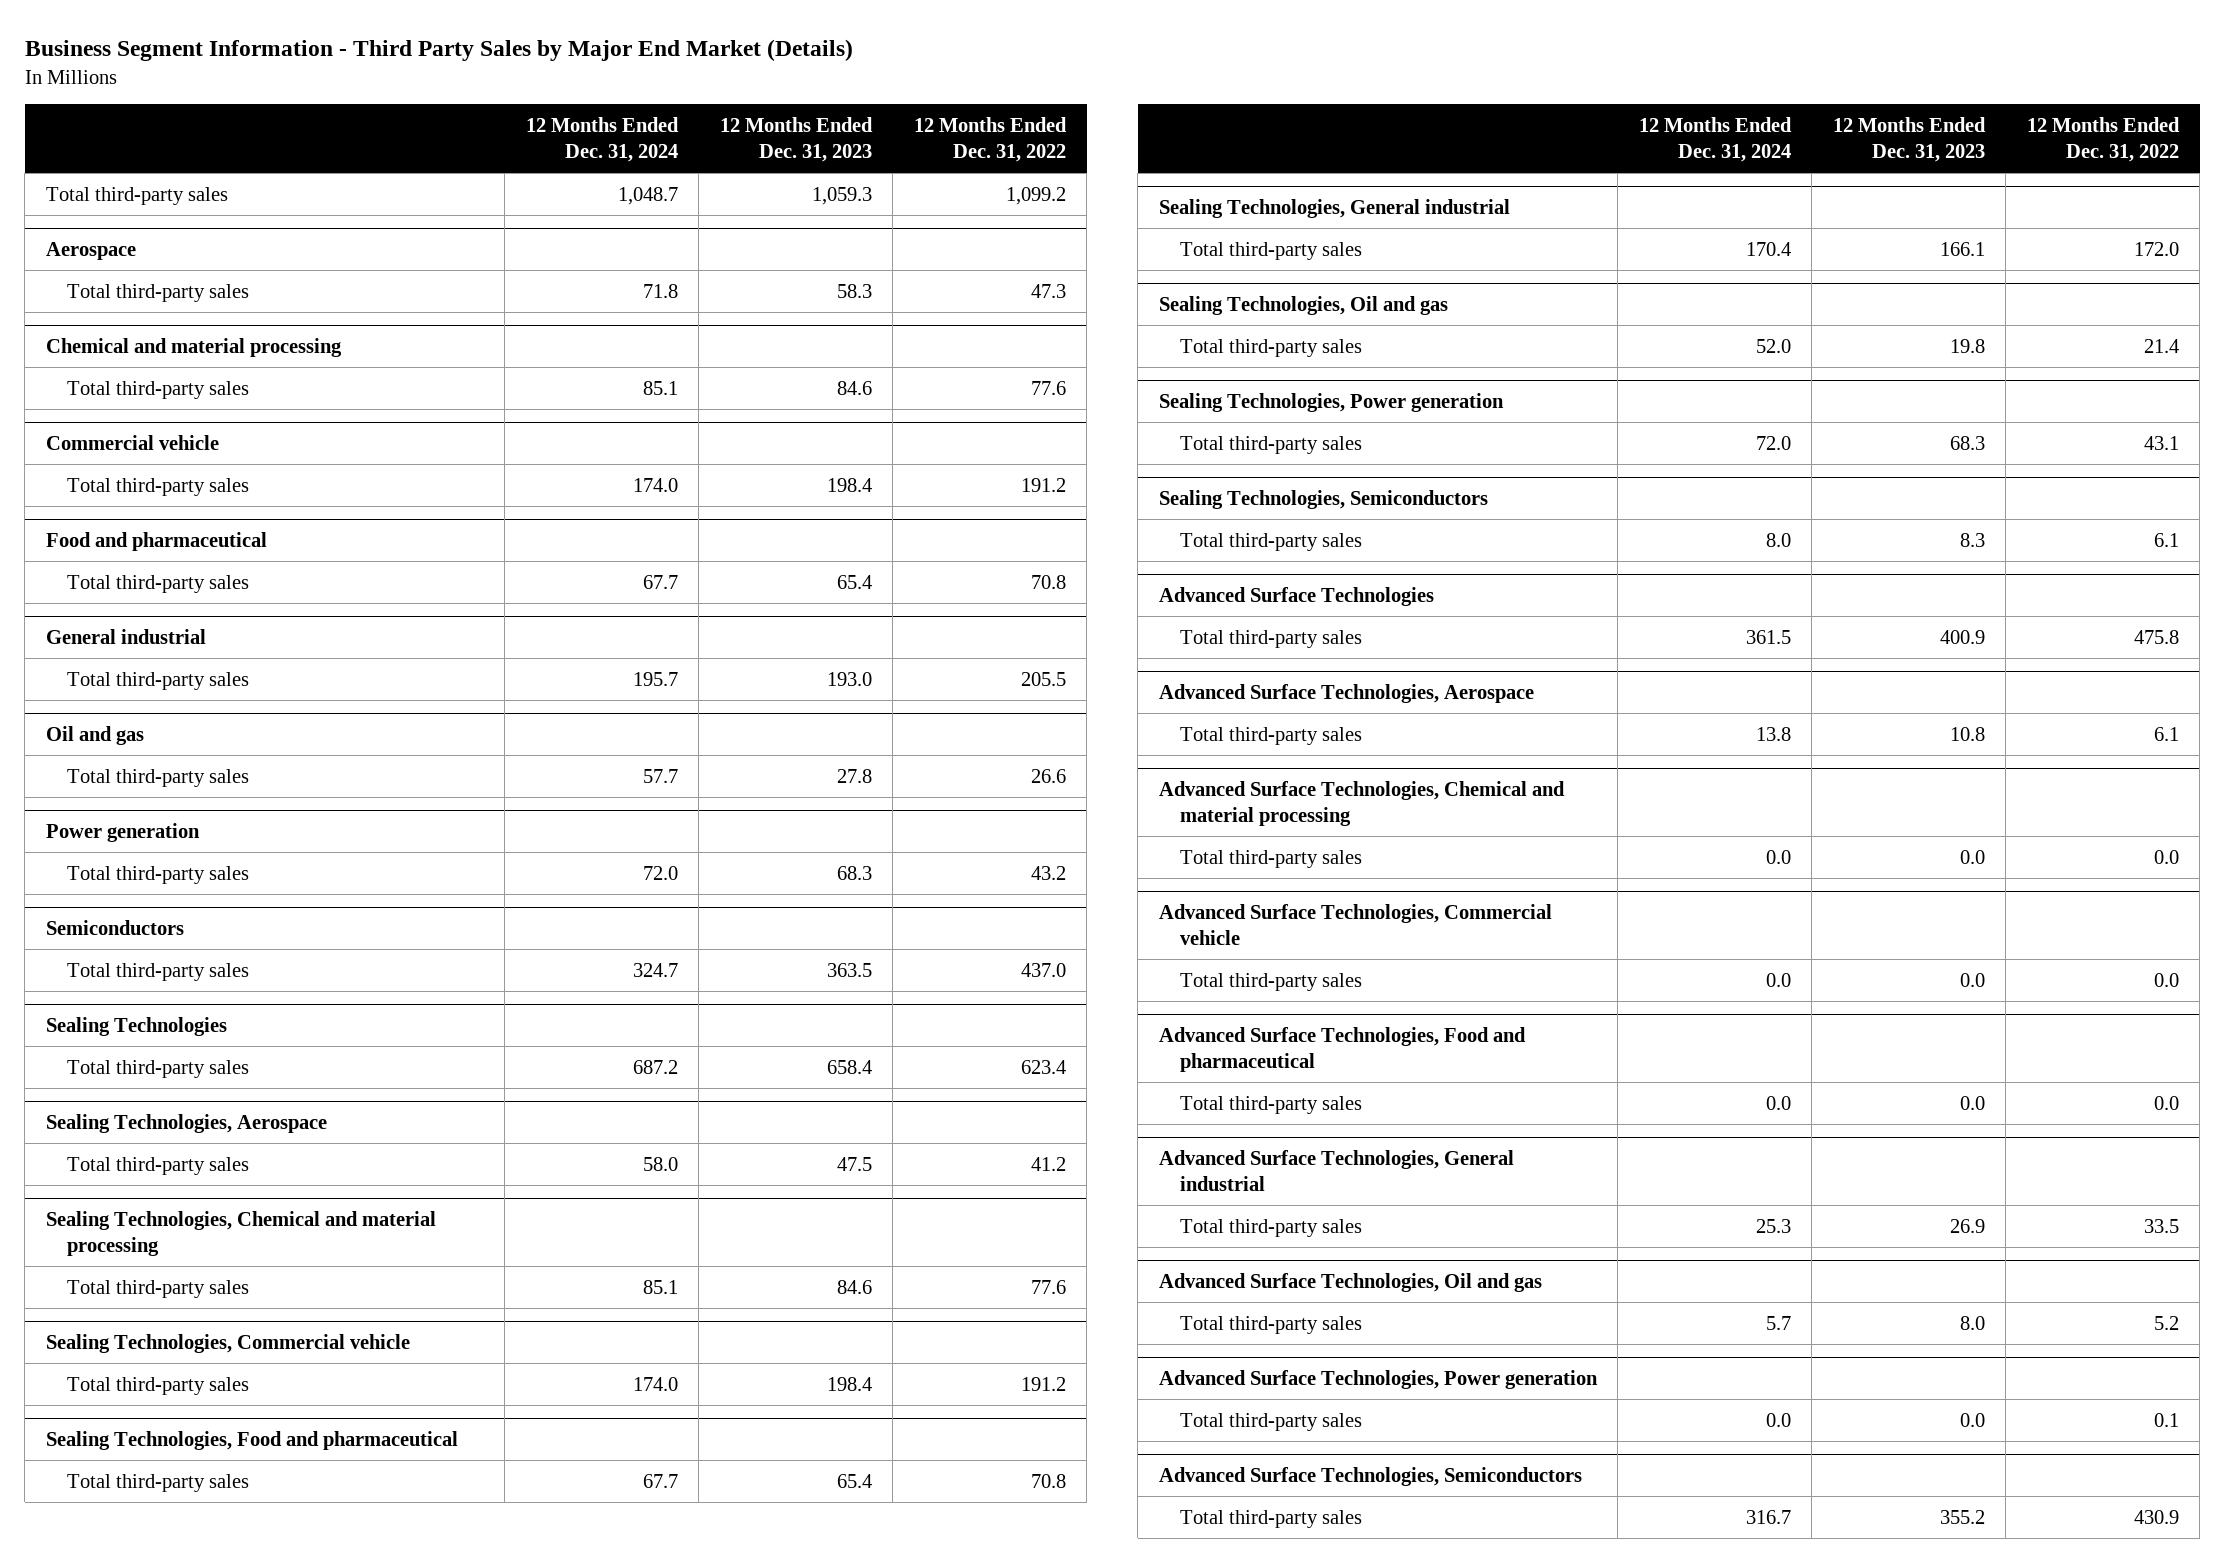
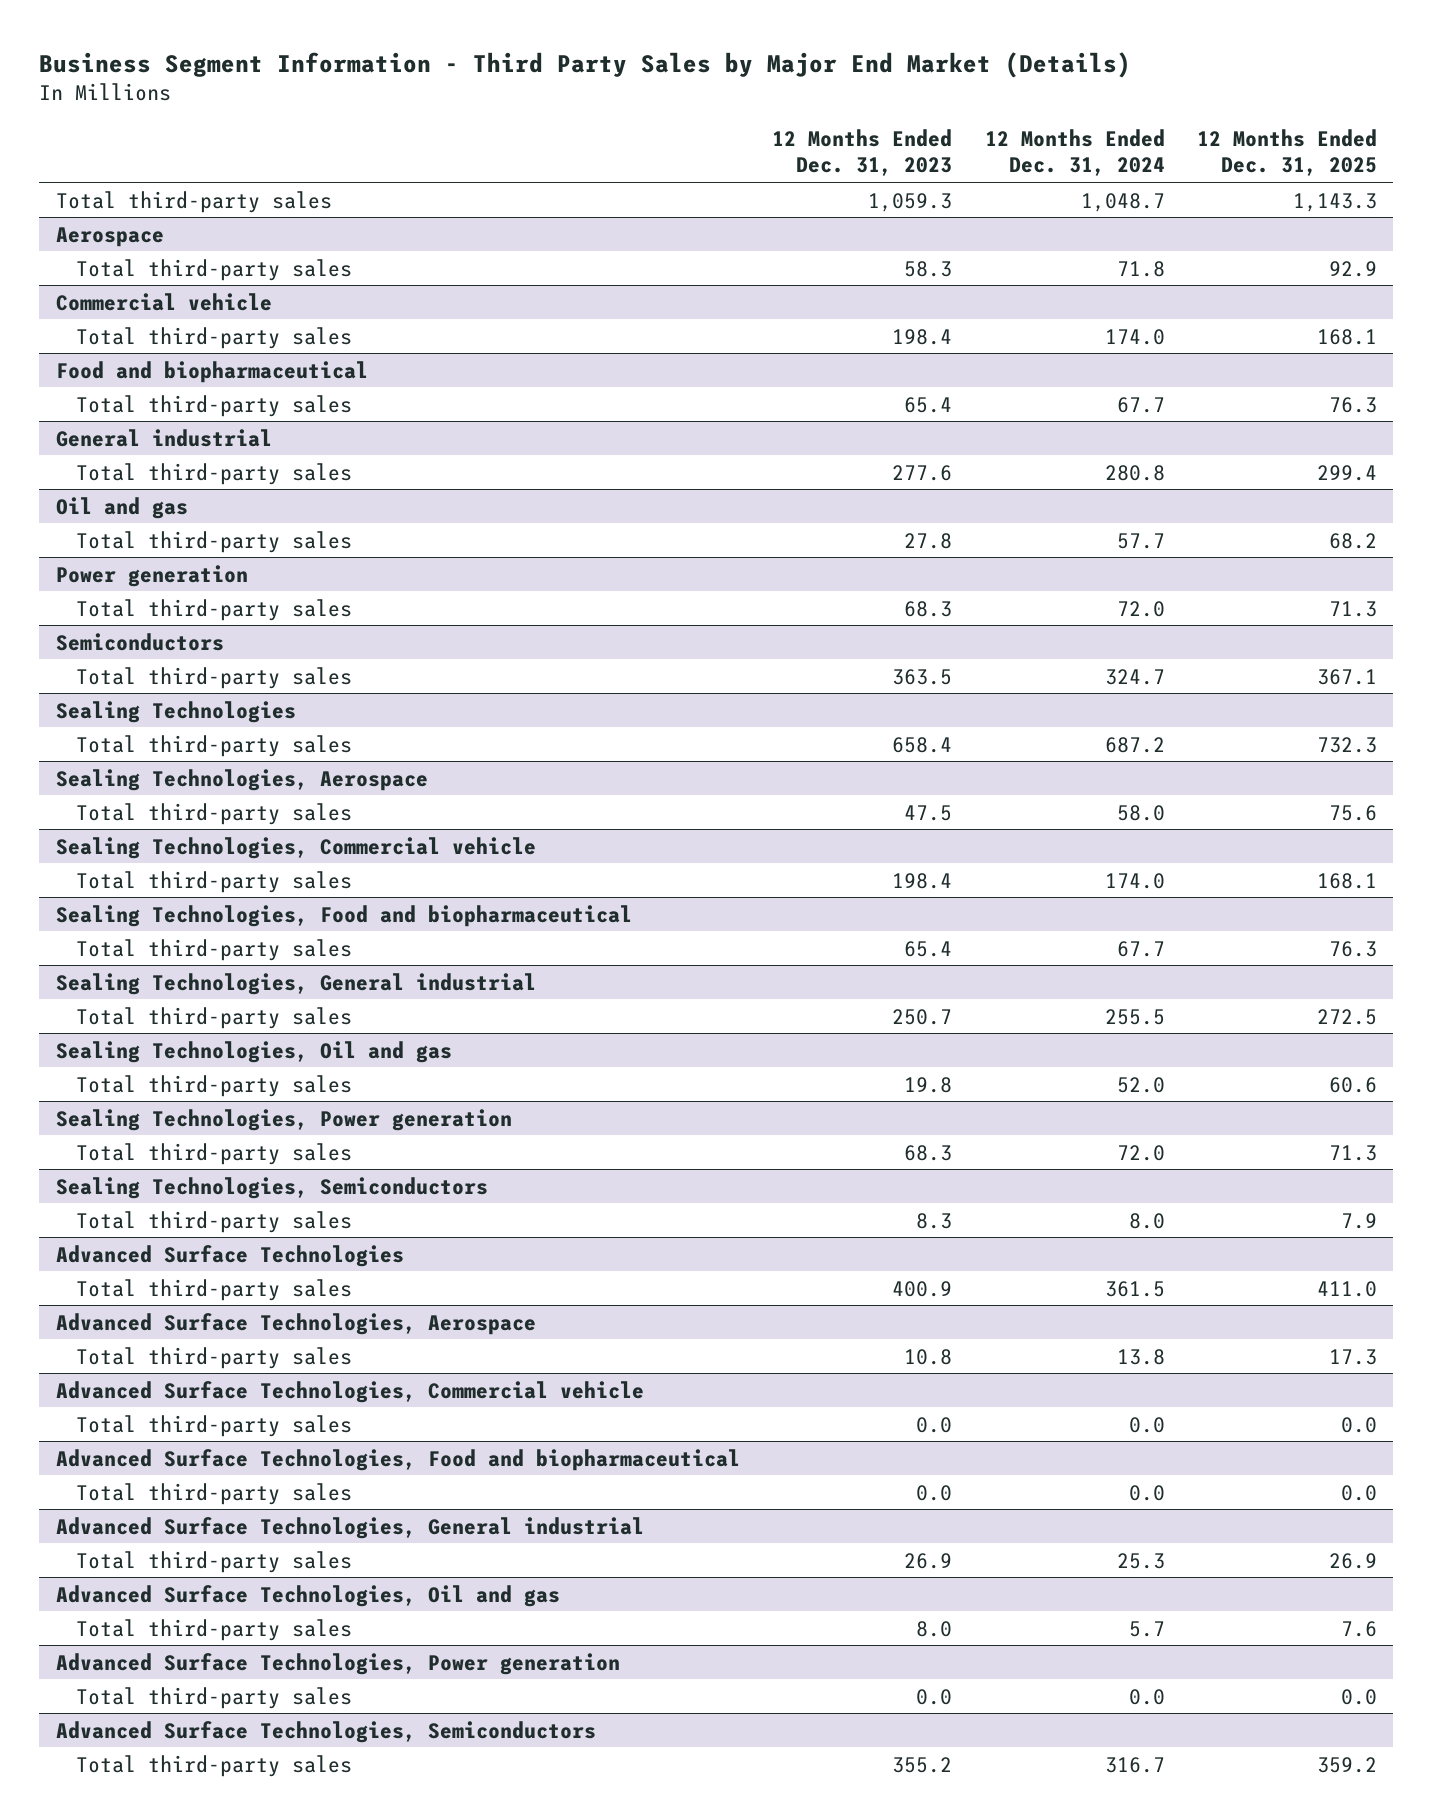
- | 12 Months Ended Dec. 31, 2024 | 12 Months Ended Dec. 31, 2023 | 12 Months Ended Dec. 31, 2022
+ | 12 Months Ended Dec. 31, 2023 | 12 Months Ended Dec. 31, 2024 | 12 Months Ended Dec. 31, 2025
- Chemical and material processing
- Total third-party sales | 85.1 | 84.6 | 77.6
- Food and pharmaceutical
+ Food and biopharmaceutical
@ General industrial
- Total third-party sales | 195.7 | 193.0 | 205.5
+ Total third-party sales | 277.6 | 280.8 | 299.4
- Sealing Technologies, Chemical and material processing
- Total third-party sales | 85.1 | 84.6 | 77.6
- Sealing Technologies, Food and pharmaceutical
+ Sealing Technologies, Food and biopharmaceutical
@ Sealing Technologies, General industrial
- Total third-party sales | 170.4 | 166.1 | 172.0
+ Total third-party sales | 250.7 | 255.5 | 272.5
- Advanced Surface Technologies, Chemical and material processing
- Total third-party sales | 0.0 | 0.0 | 0.0
- Advanced Surface Technologies, Food and pharmaceutical
+ Advanced Surface Technologies, Food and biopharmaceutical

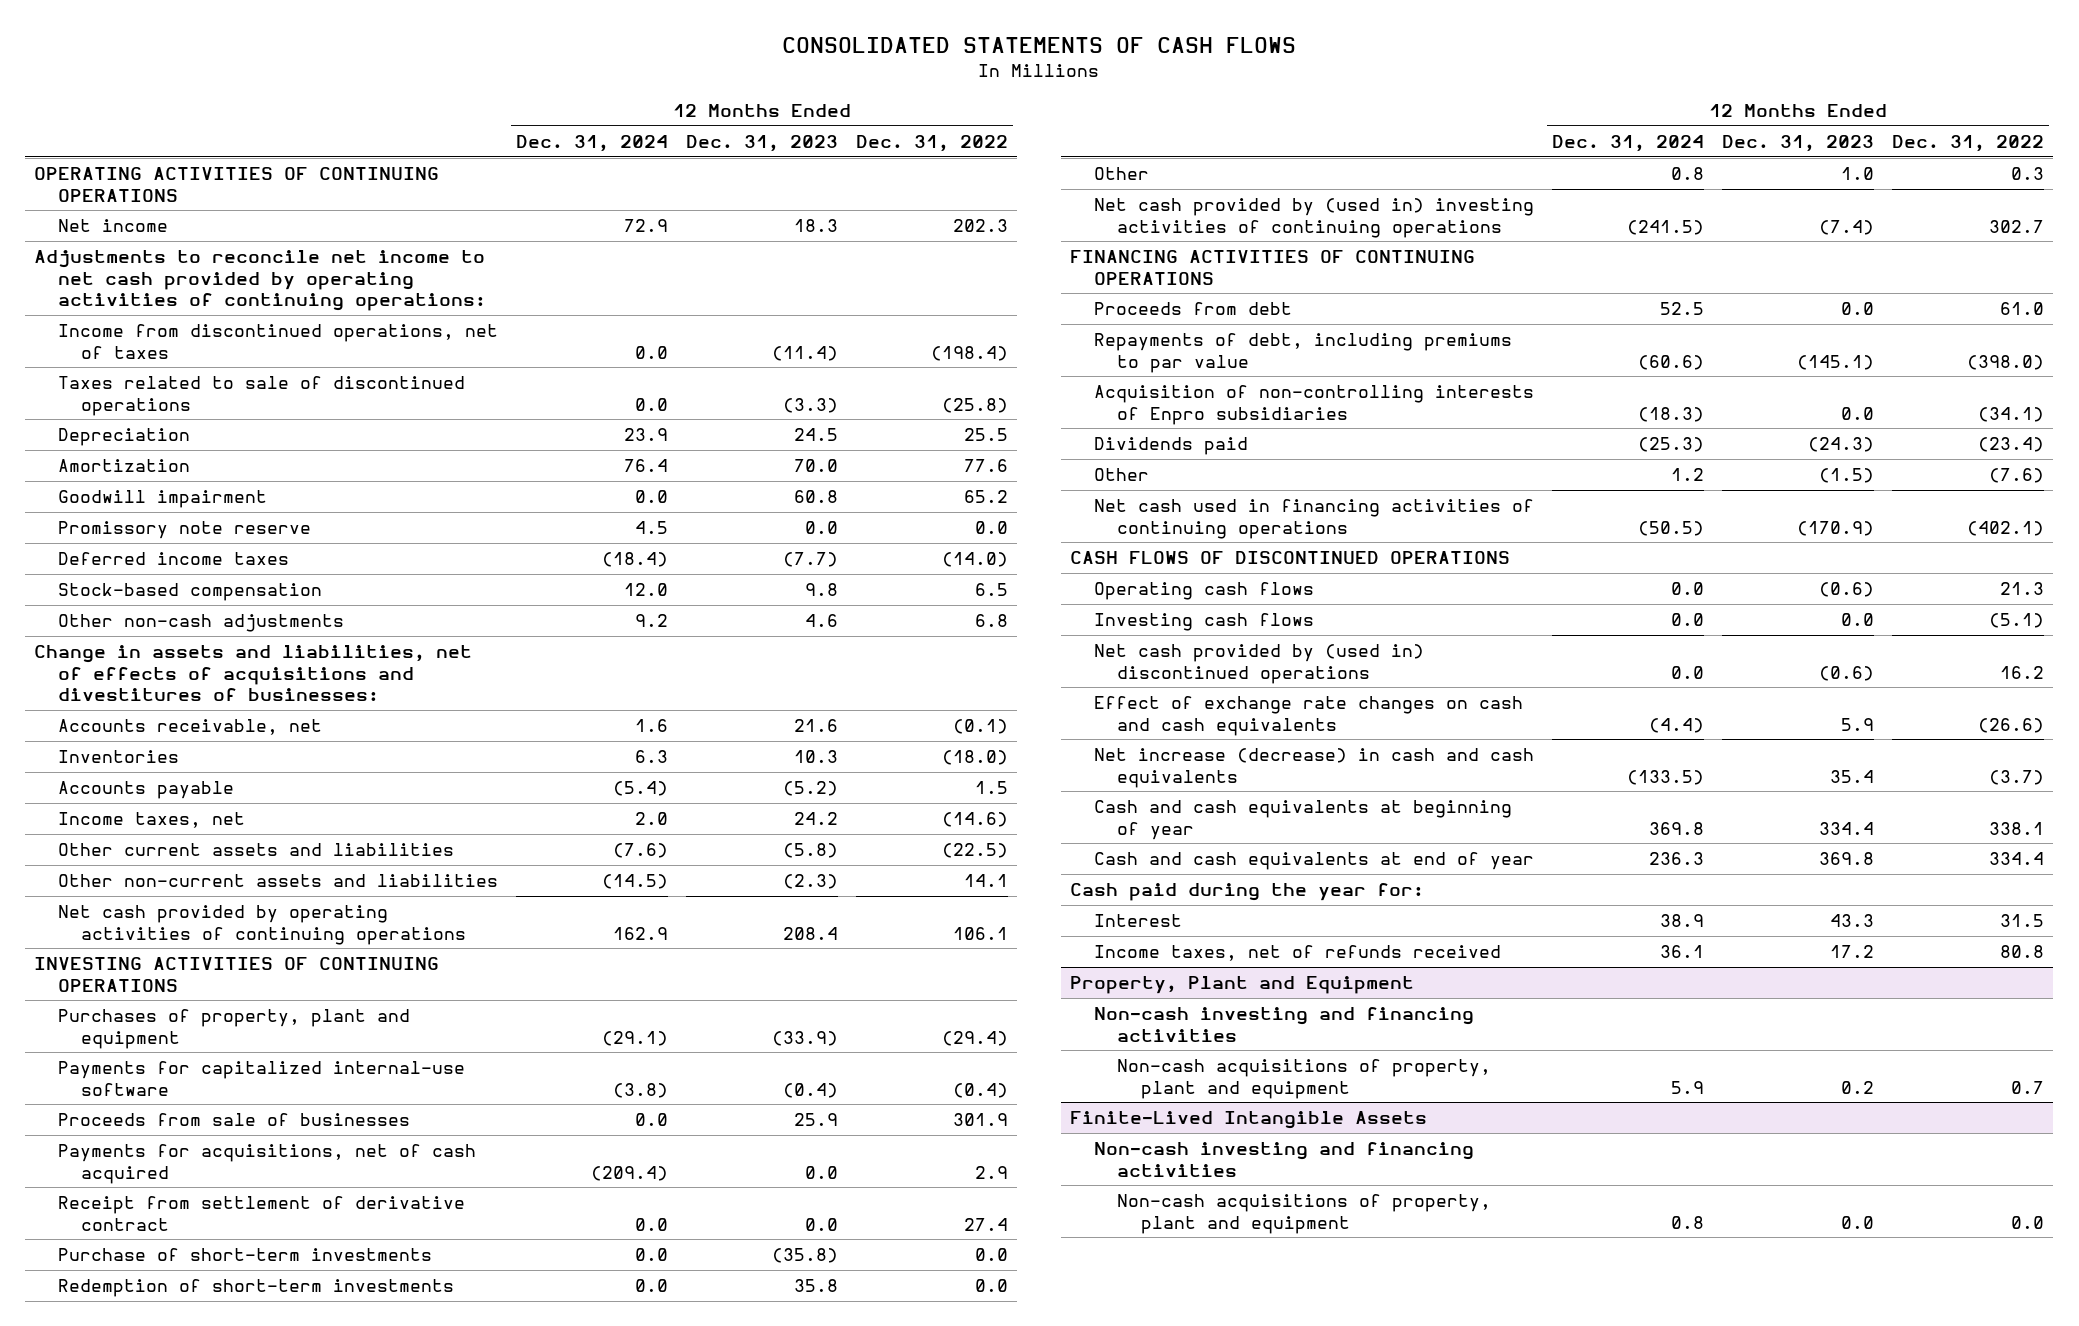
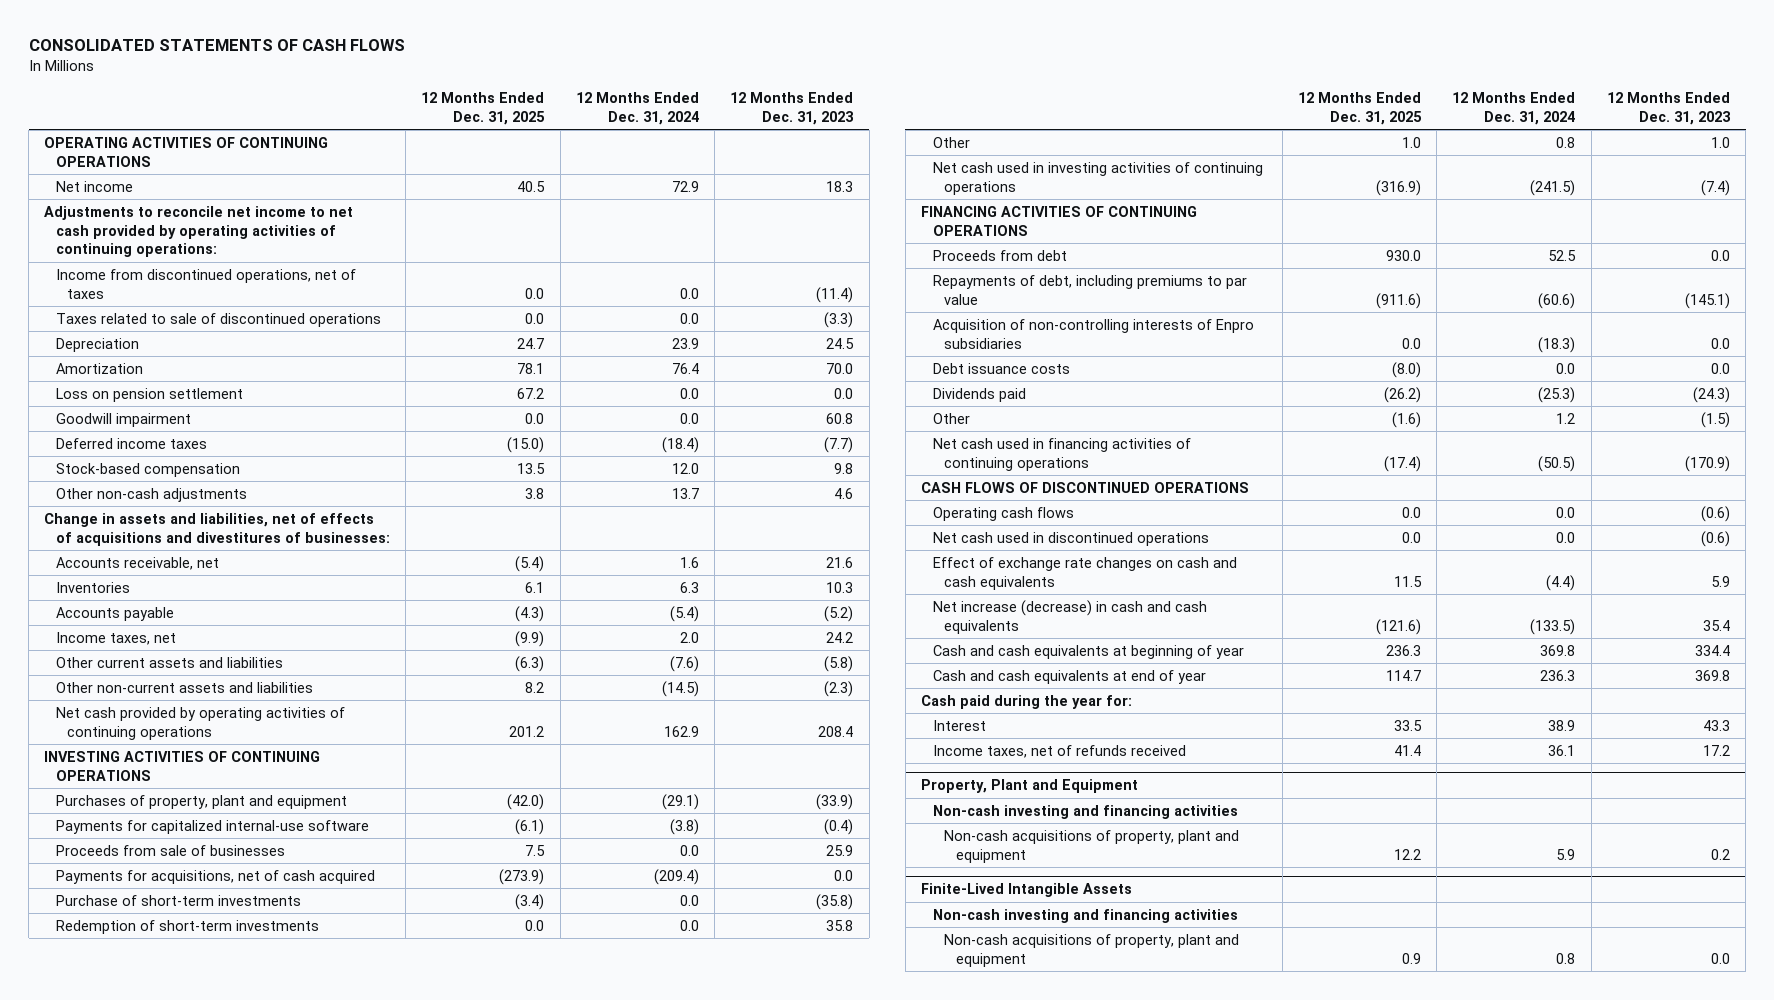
- | 12 Months Ended Dec. 31, 2024 | 12 Months Ended Dec. 31, 2023 | 12 Months Ended Dec. 31, 2022
+ | 12 Months Ended Dec. 31, 2025 | 12 Months Ended Dec. 31, 2024 | 12 Months Ended Dec. 31, 2023
+ Loss on pension settlement | 67.2 | 0.0 | 0.0
- Promissory note reserve | 4.5 | 0.0 | 0.0
- Other non-cash adjustments | 9.2 | 4.6 | 6.8
+ Other non-cash adjustments | 3.8 | 13.7 | 4.6
- Receipt from settlement of derivative contract | 0.0 | 0.0 | 27.4
- Net cash provided by (used in) investing activities of continuing operations | (241.5) | (7.4) | 302.7
+ Net cash used in investing activities of continuing operations | (316.9) | (241.5) | (7.4)
+ Debt issuance costs | (8.0) | 0.0 | 0.0
- Investing cash flows | 0.0 | 0.0 | (5.1)
- Net cash provided by (used in) discontinued operations | 0.0 | (0.6) | 16.2
+ Net cash used in discontinued operations | 0.0 | 0.0 | (0.6)

